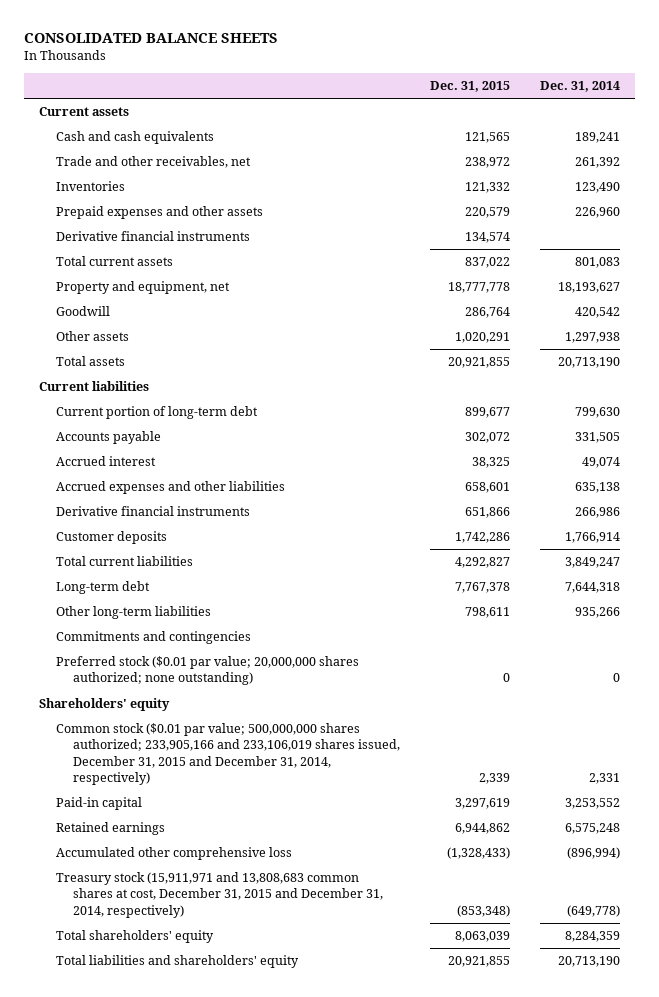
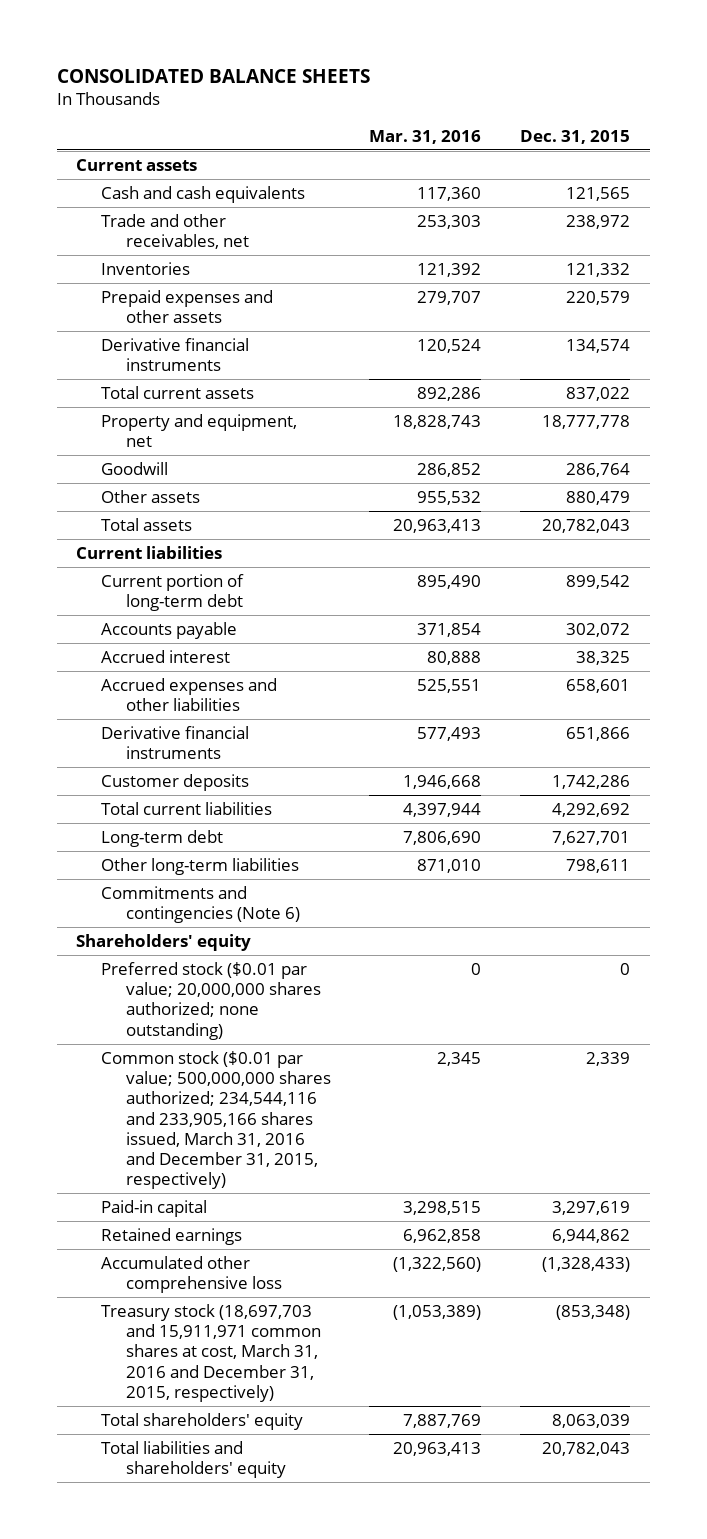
- | Dec. 31, 2015 | Dec. 31, 2014
+ | Mar. 31, 2016 | Dec. 31, 2015
- Other assets | 1,020,291 | 1,297,938
- Total assets | 20,921,855 | 20,713,190
+ Other assets | 955,532 | 880,479
+ Total assets | 20,963,413 | 20,782,043
- Current portion of long-term debt | 899,677 | 799,630
+ Current portion of long-term debt | 895,490 | 899,542
- Total current liabilities | 4,292,827 | 3,849,247
- Long-term debt | 7,767,378 | 7,644,318
+ Total current liabilities | 4,397,944 | 4,292,692
+ Long-term debt | 7,806,690 | 7,627,701
- Commitments and contingencies
+ Commitments and contingencies (Note 6)
- Common stock ($0.01 par value; 500,000,000 shares authorized; 233,905,166 and 233,106,019 shares issued, December 31, 2015 and December 31, 2014, respectively) | 2,339 | 2,331
moved down: Preferred stock ($0.01 par value; 20,000,000 shares authorized; none outstanding) | 0 | 0
+ Common stock ($0.01 par value; 500,000,000 shares authorized; 234,544,116 and 233,905,166 shares issued, March 31, 2016 and December 31, 2015, respectively) | 2,345 | 2,339
- Treasury stock (15,911,971 and 13,808,683 common shares at cost, December 31, 2015 and December 31, 2014, respectively) | (853,348) | (649,778)
+ Treasury stock (18,697,703 and 15,911,971 common shares at cost, March 31, 2016 and December 31, 2015, respectively) | (1,053,389) | (853,348)
- Total liabilities and shareholders' equity | 20,921,855 | 20,713,190
+ Total liabilities and shareholders' equity | 20,963,413 | 20,782,043

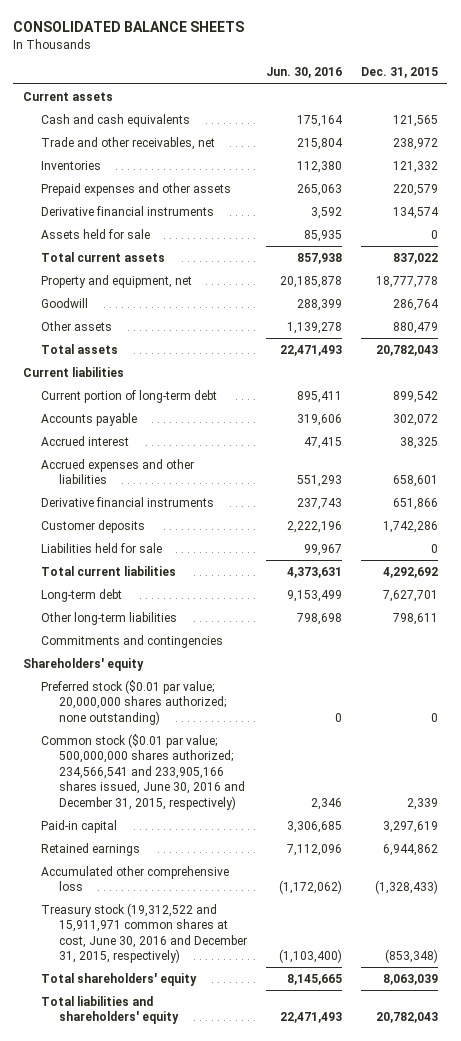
- | Mar. 31, 2016 | Dec. 31, 2015
+ | Jun. 30, 2016 | Dec. 31, 2015
+ Assets held for sale | 85,935 | 0
+ Liabilities held for sale | 99,967 | 0
- Commitments and contingencies (Note 6)
+ Commitments and contingencies
- Common stock ($0.01 par value; 500,000,000 shares authorized; 234,544,116 and 233,905,166 shares issued, March 31, 2016 and December 31, 2015, respectively) | 2,345 | 2,339
+ Common stock ($0.01 par value; 500,000,000 shares authorized; 234,566,541 and 233,905,166 shares issued, June 30, 2016 and December 31, 2015, respectively) | 2,346 | 2,339
- Treasury stock (18,697,703 and 15,911,971 common shares at cost, March 31, 2016 and December 31, 2015, respectively) | (1,053,389) | (853,348)
+ Treasury stock (19,312,522 and 15,911,971 common shares at cost, June 30, 2016 and December 31, 2015, respectively) | (1,103,400) | (853,348)

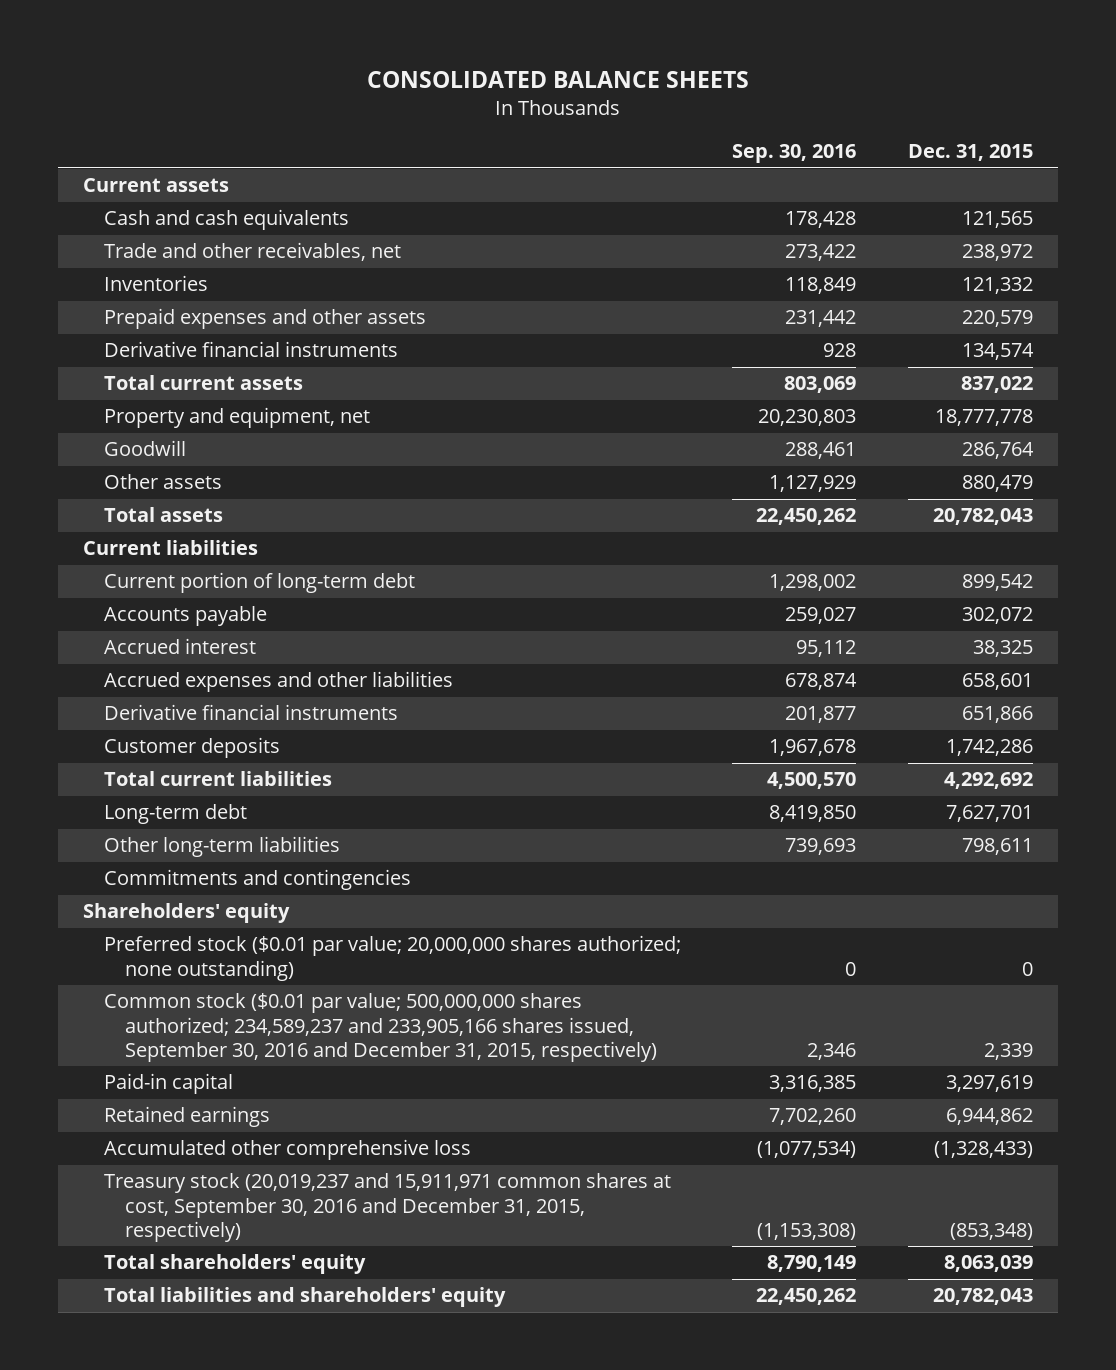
- | Jun. 30, 2016 | Dec. 31, 2015
+ | Sep. 30, 2016 | Dec. 31, 2015
- Assets held for sale | 85,935 | 0
- Liabilities held for sale | 99,967 | 0
- Common stock ($0.01 par value; 500,000,000 shares authorized; 234,566,541 and 233,905,166 shares issued, June 30, 2016 and December 31, 2015, respectively) | 2,346 | 2,339
+ Common stock ($0.01 par value; 500,000,000 shares authorized; 234,589,237 and 233,905,166 shares issued, September 30, 2016 and December 31, 2015, respectively) | 2,346 | 2,339
- Treasury stock (19,312,522 and 15,911,971 common shares at cost, June 30, 2016 and December 31, 2015, respectively) | (1,103,400) | (853,348)
+ Treasury stock (20,019,237 and 15,911,971 common shares at cost, September 30, 2016 and December 31, 2015, respectively) | (1,153,308) | (853,348)

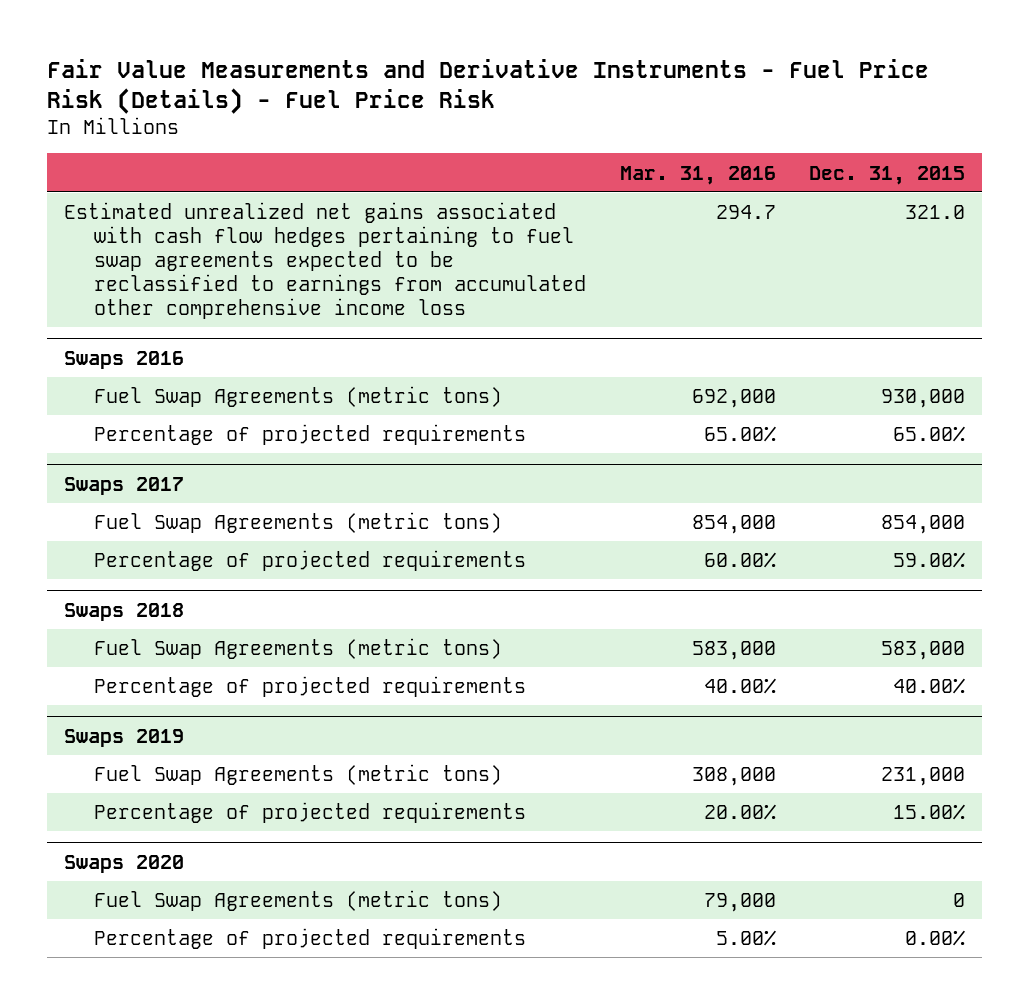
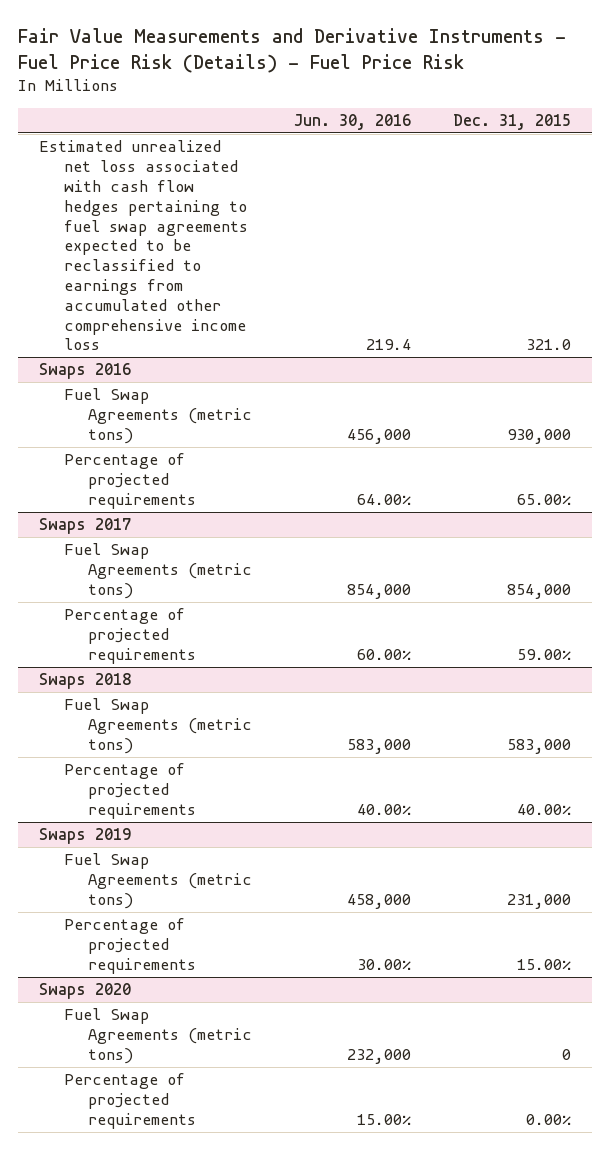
- | Mar. 31, 2016 | Dec. 31, 2015
+ | Jun. 30, 2016 | Dec. 31, 2015
- Estimated unrealized net gains associated with cash flow hedges pertaining to fuel swap agreements expected to be reclassified to earnings from accumulated other comprehensive income loss | 294.7 | 321.0
+ Estimated unrealized net loss associated with cash flow hedges pertaining to fuel swap agreements expected to be reclassified to earnings from accumulated other comprehensive income loss | 219.4 | 321.0

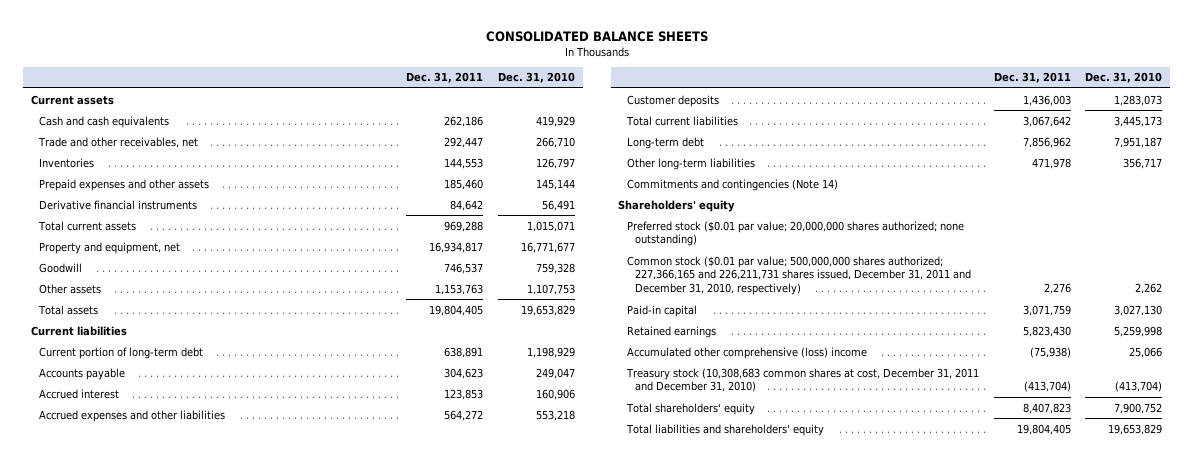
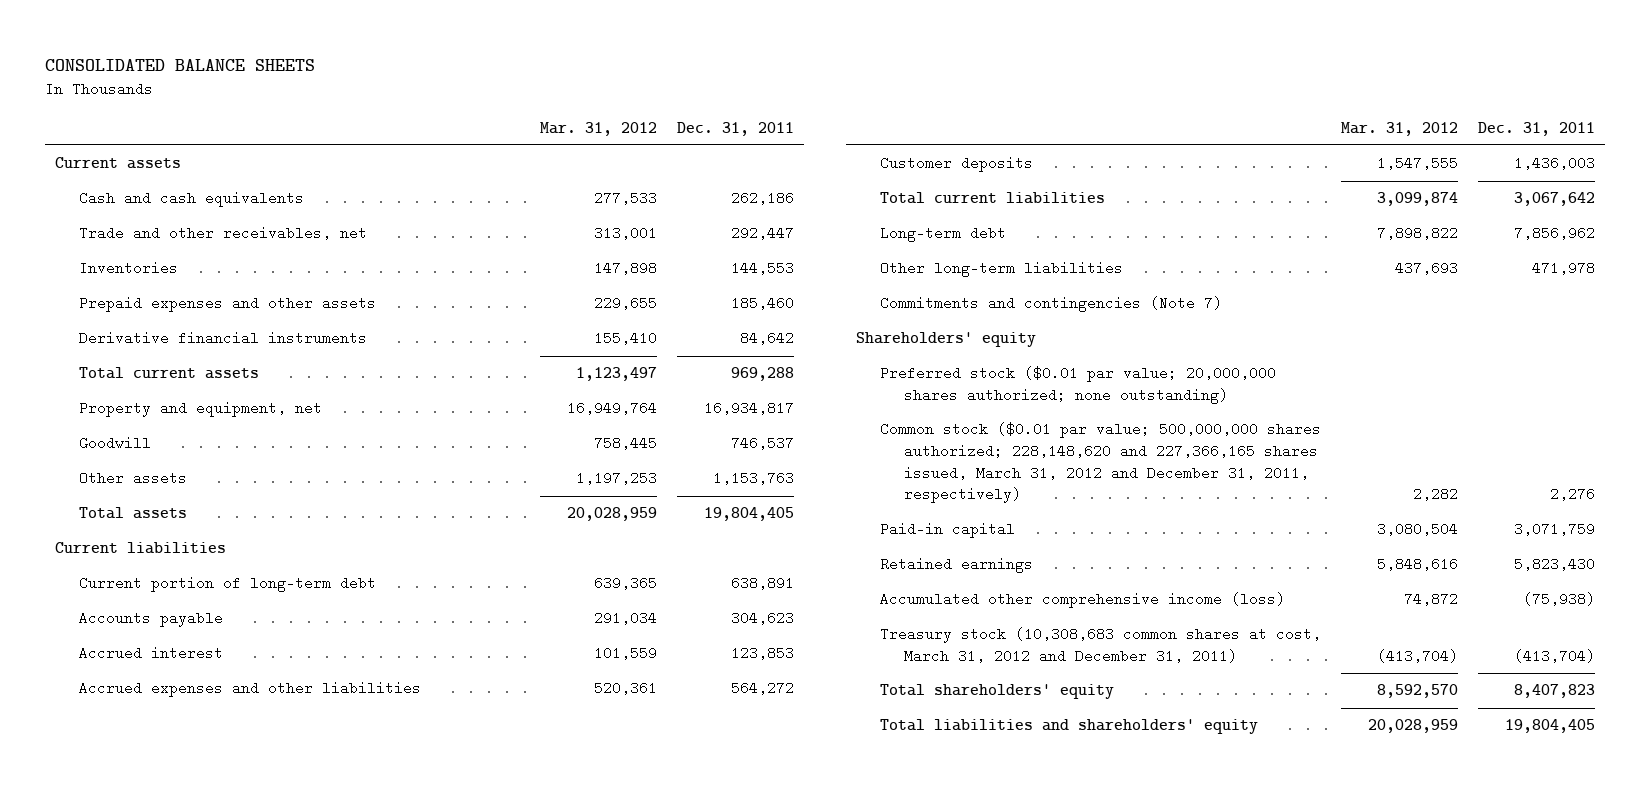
- | Dec. 31, 2011 | Dec. 31, 2010
+ | Mar. 31, 2012 | Dec. 31, 2011
- Commitments and contingencies (Note 14)
+ Commitments and contingencies (Note 7)
- Common stock ($0.01 par value; 500,000,000 shares authorized; 227,366,165 and 226,211,731 shares issued, December 31, 2011 and December 31, 2010, respectively) | 2,276 | 2,262
+ Common stock ($0.01 par value; 500,000,000 shares authorized; 228,148,620 and 227,366,165 shares issued, March 31, 2012 and December 31, 2011, respectively) | 2,282 | 2,276
- Accumulated other comprehensive (loss) income | (75,938) | 25,066
- Treasury stock (10,308,683 common shares at cost, December 31, 2011 and December 31, 2010) | (413,704) | (413,704)
+ Accumulated other comprehensive income (loss) | 74,872 | (75,938)
+ Treasury stock (10,308,683 common shares at cost, March 31, 2012 and December 31, 2011) | (413,704) | (413,704)

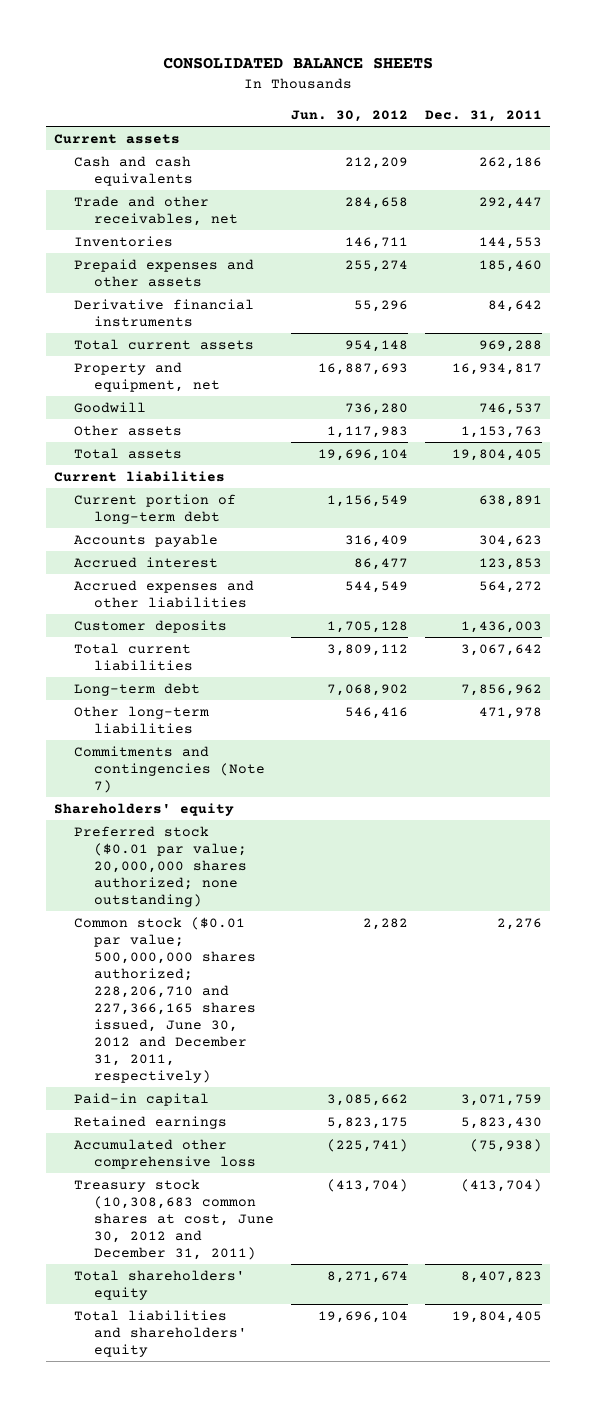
- | Mar. 31, 2012 | Dec. 31, 2011
+ | Jun. 30, 2012 | Dec. 31, 2011
- Common stock ($0.01 par value; 500,000,000 shares authorized; 228,148,620 and 227,366,165 shares issued, March 31, 2012 and December 31, 2011, respectively) | 2,282 | 2,276
+ Common stock ($0.01 par value; 500,000,000 shares authorized; 228,206,710 and 227,366,165 shares issued, June 30, 2012 and December 31, 2011, respectively) | 2,282 | 2,276
- Accumulated other comprehensive income (loss) | 74,872 | (75,938)
- Treasury stock (10,308,683 common shares at cost, March 31, 2012 and December 31, 2011) | (413,704) | (413,704)
+ Accumulated other comprehensive loss | (225,741) | (75,938)
+ Treasury stock (10,308,683 common shares at cost, June 30, 2012 and December 31, 2011) | (413,704) | (413,704)

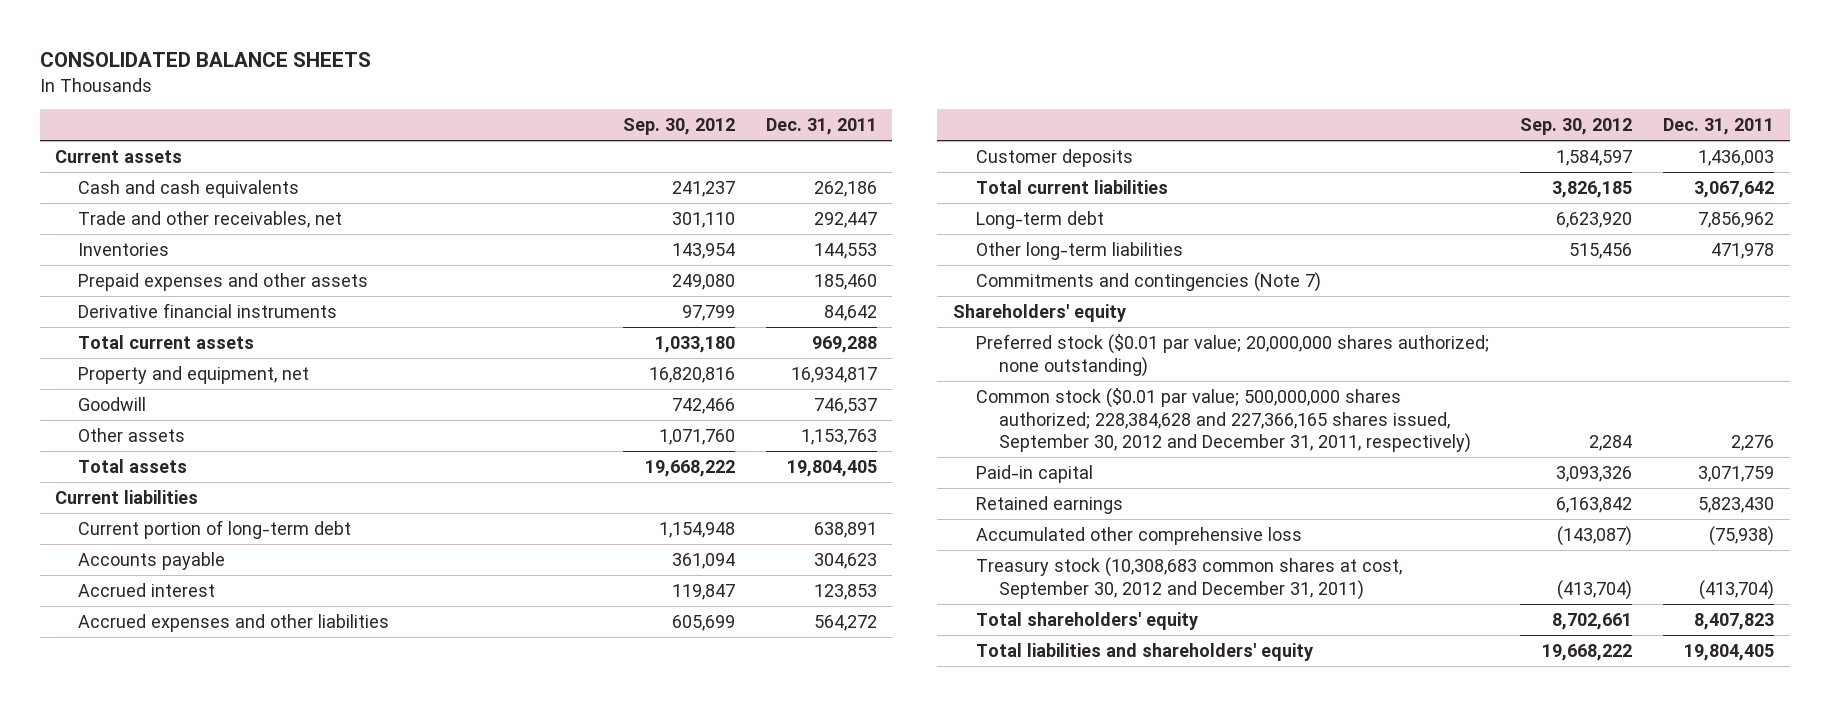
- | Jun. 30, 2012 | Dec. 31, 2011
+ | Sep. 30, 2012 | Dec. 31, 2011
- Common stock ($0.01 par value; 500,000,000 shares authorized; 228,206,710 and 227,366,165 shares issued, June 30, 2012 and December 31, 2011, respectively) | 2,282 | 2,276
+ Common stock ($0.01 par value; 500,000,000 shares authorized; 228,384,628 and 227,366,165 shares issued, September 30, 2012 and December 31, 2011, respectively) | 2,284 | 2,276
- Treasury stock (10,308,683 common shares at cost, June 30, 2012 and December 31, 2011) | (413,704) | (413,704)
+ Treasury stock (10,308,683 common shares at cost, September 30, 2012 and December 31, 2011) | (413,704) | (413,704)

